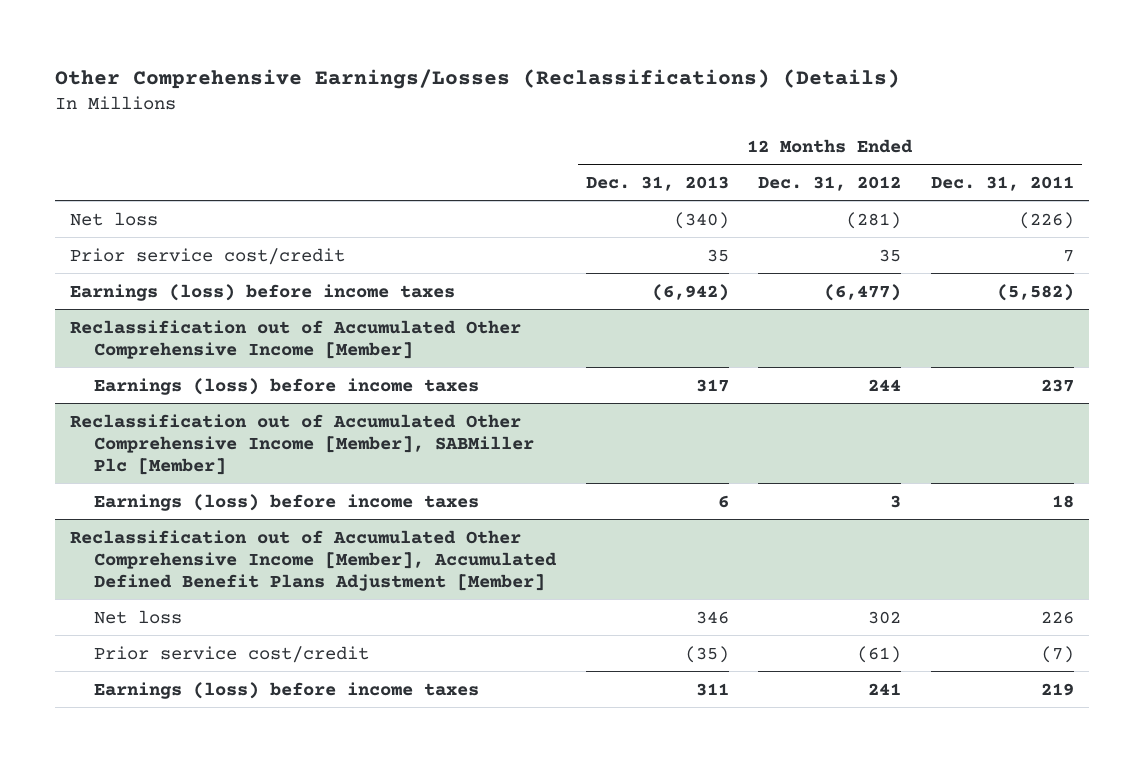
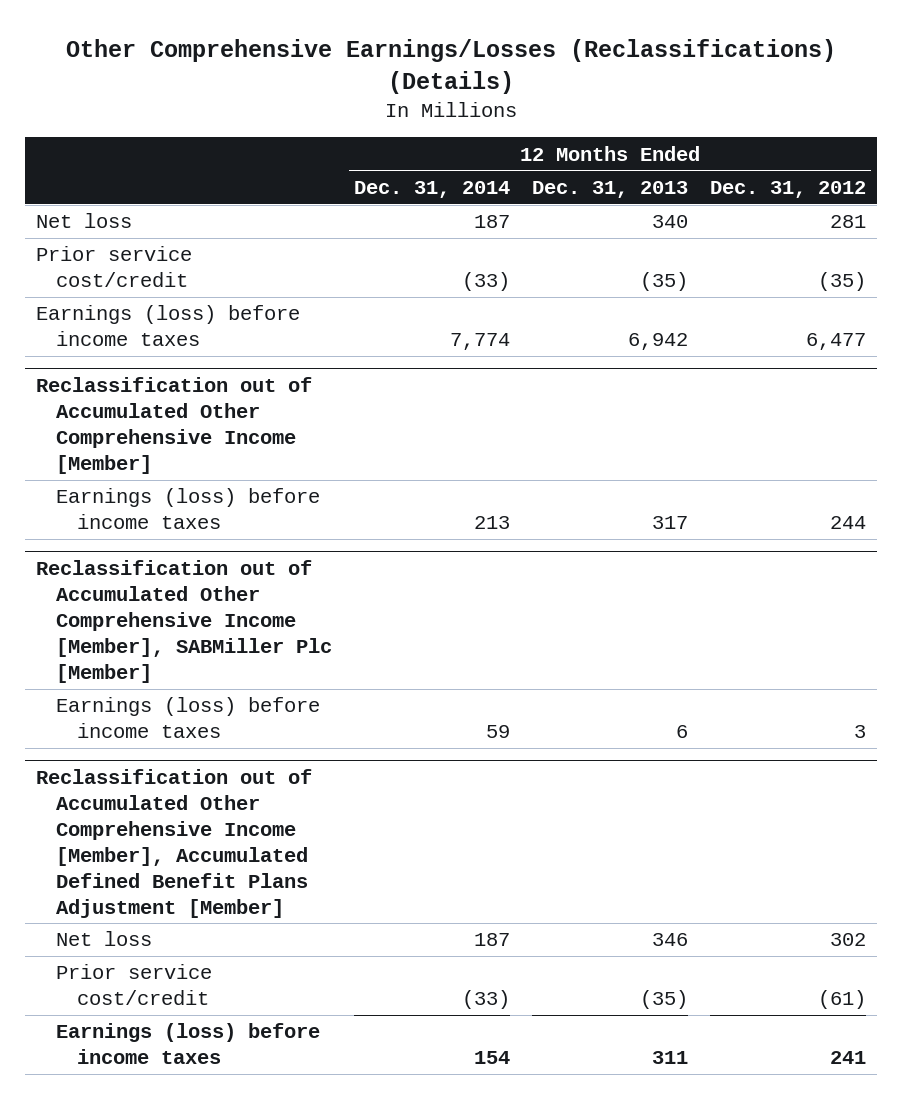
- | 12 Months Ended Dec. 31, 2013 | 12 Months Ended Dec. 31, 2012 | 12 Months Ended Dec. 31, 2011
+ | 12 Months Ended Dec. 31, 2014 | 12 Months Ended Dec. 31, 2013 | 12 Months Ended Dec. 31, 2012
- Net loss | (340) | (281) | (226)
- Prior service cost/credit | 35 | 35 | 7
- Earnings (loss) before income taxes | (6,942) | (6,477) | (5,582)
+ Net loss | 187 | 340 | 281
+ Prior service cost/credit | (33) | (35) | (35)
+ Earnings (loss) before income taxes | 7,774 | 6,942 | 6,477

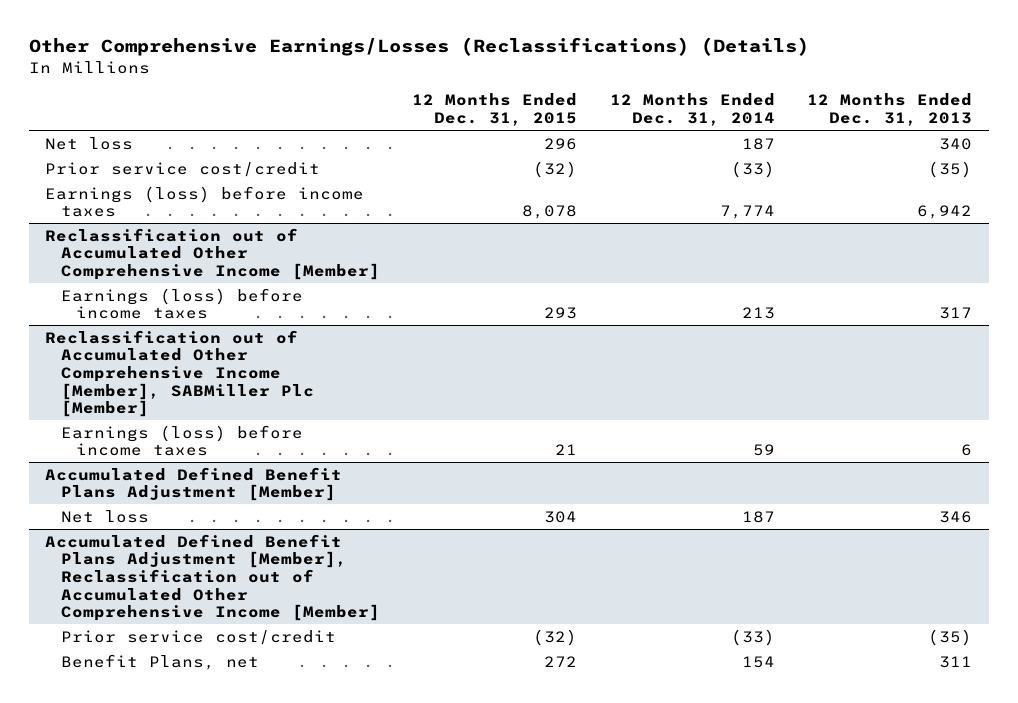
- | 12 Months Ended Dec. 31, 2014 | 12 Months Ended Dec. 31, 2013 | 12 Months Ended Dec. 31, 2012
+ | 12 Months Ended Dec. 31, 2015 | 12 Months Ended Dec. 31, 2014 | 12 Months Ended Dec. 31, 2013
- Reclassification out of Accumulated Other Comprehensive Income [Member], Accumulated Defined Benefit Plans Adjustment [Member]
+ Accumulated Defined Benefit Plans Adjustment [Member]
+ Accumulated Defined Benefit Plans Adjustment [Member], Reclassification out of Accumulated Other Comprehensive Income [Member]
- Earnings (loss) before income taxes | 154 | 311 | 241
+ Benefit Plans, net | 272 | 154 | 311

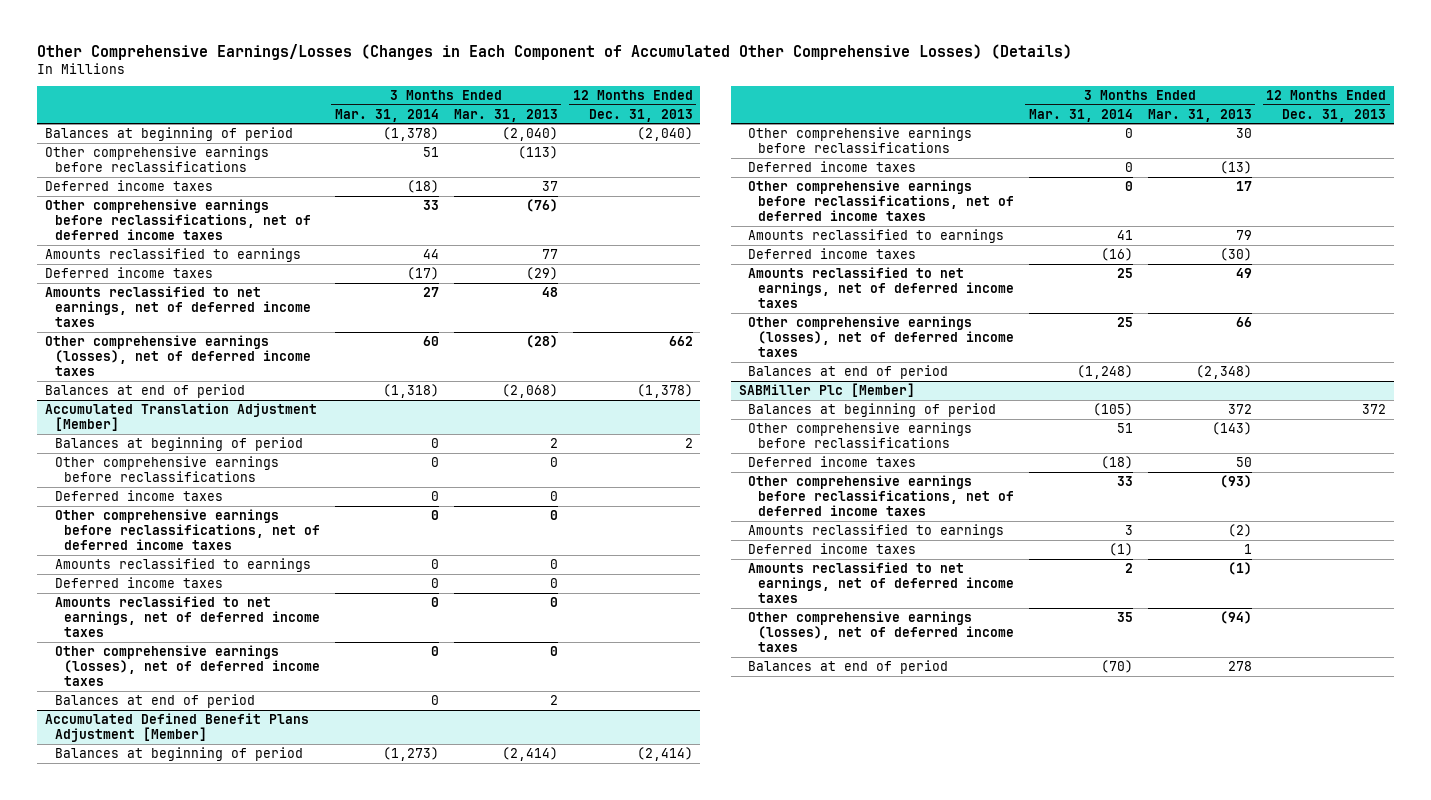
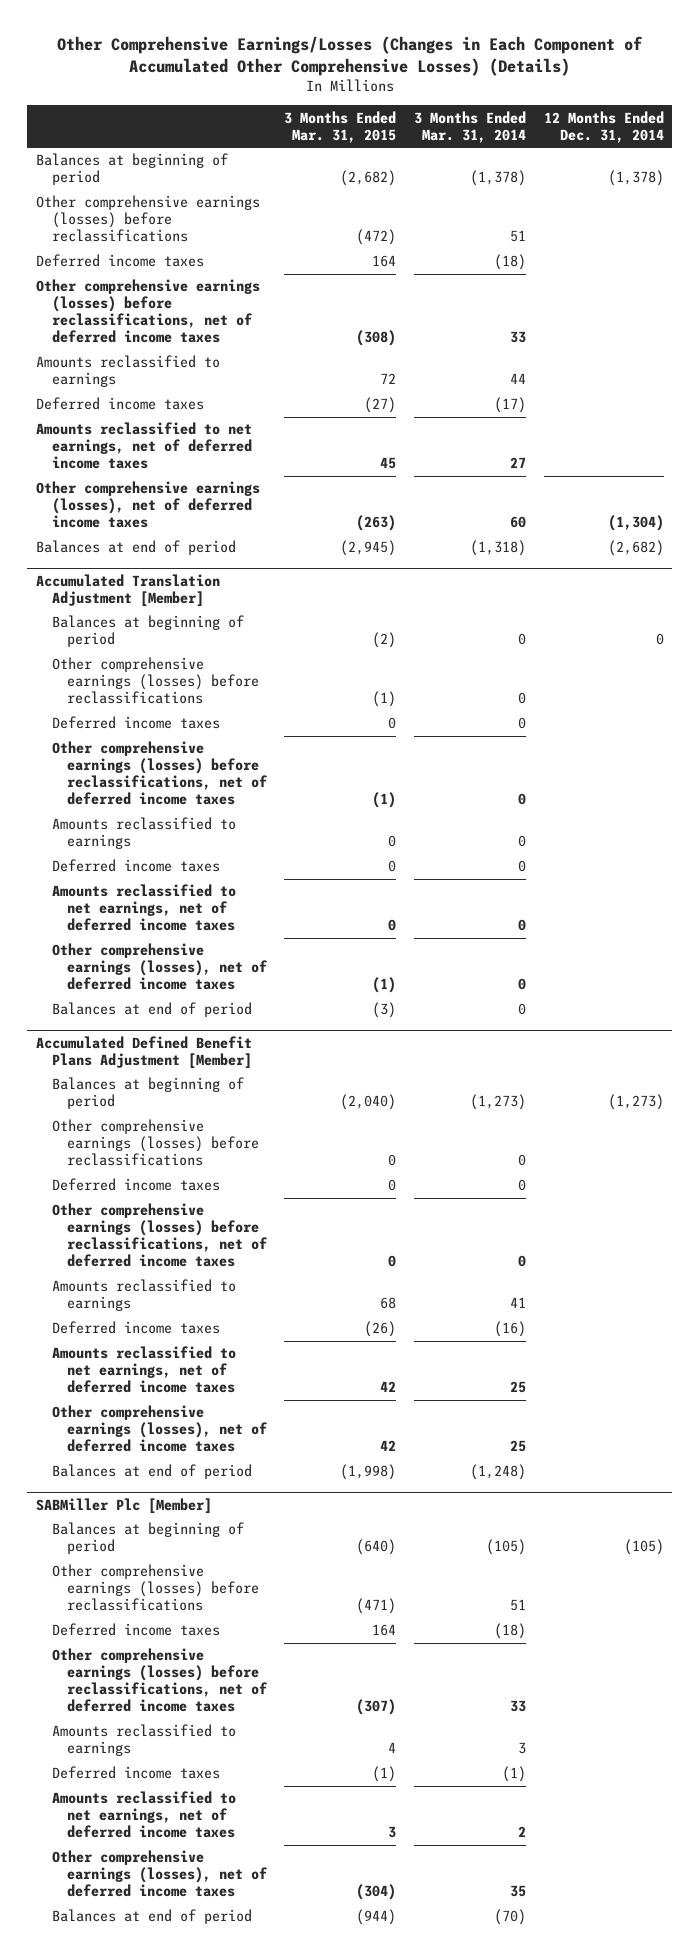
- | 3 Months Ended Mar. 31, 2014 | 3 Months Ended Mar. 31, 2013 | 12 Months Ended Dec. 31, 2013
+ | 3 Months Ended Mar. 31, 2015 | 3 Months Ended Mar. 31, 2014 | 12 Months Ended Dec. 31, 2014
- Other comprehensive earnings before reclassifications | 51 | (113) |
+ Other comprehensive earnings (losses) before reclassifications | (472) | 51 |
- Other comprehensive earnings before reclassifications, net of deferred income taxes | 33 | (76) |
+ Other comprehensive earnings (losses) before reclassifications, net of deferred income taxes | (308) | 33 |
@ Accumulated Translation Adjustment [Member]
- Other comprehensive earnings before reclassifications | 0 | 0 |
+ Other comprehensive earnings (losses) before reclassifications | (1) | 0 |
- Other comprehensive earnings before reclassifications, net of deferred income taxes | 0 | 0 |
+ Other comprehensive earnings (losses) before reclassifications, net of deferred income taxes | (1) | 0 |
@ Accumulated Defined Benefit Plans Adjustment [Member]
- Other comprehensive earnings before reclassifications | 0 | 30 |
+ Other comprehensive earnings (losses) before reclassifications | 0 | 0 |
- Other comprehensive earnings before reclassifications, net of deferred income taxes | 0 | 17 |
+ Other comprehensive earnings (losses) before reclassifications, net of deferred income taxes | 0 | 0 |
@ SABMiller Plc [Member]
- Other comprehensive earnings before reclassifications | 51 | (143) |
+ Other comprehensive earnings (losses) before reclassifications | (471) | 51 |
- Other comprehensive earnings before reclassifications, net of deferred income taxes | 33 | (93) |
+ Other comprehensive earnings (losses) before reclassifications, net of deferred income taxes | (307) | 33 |

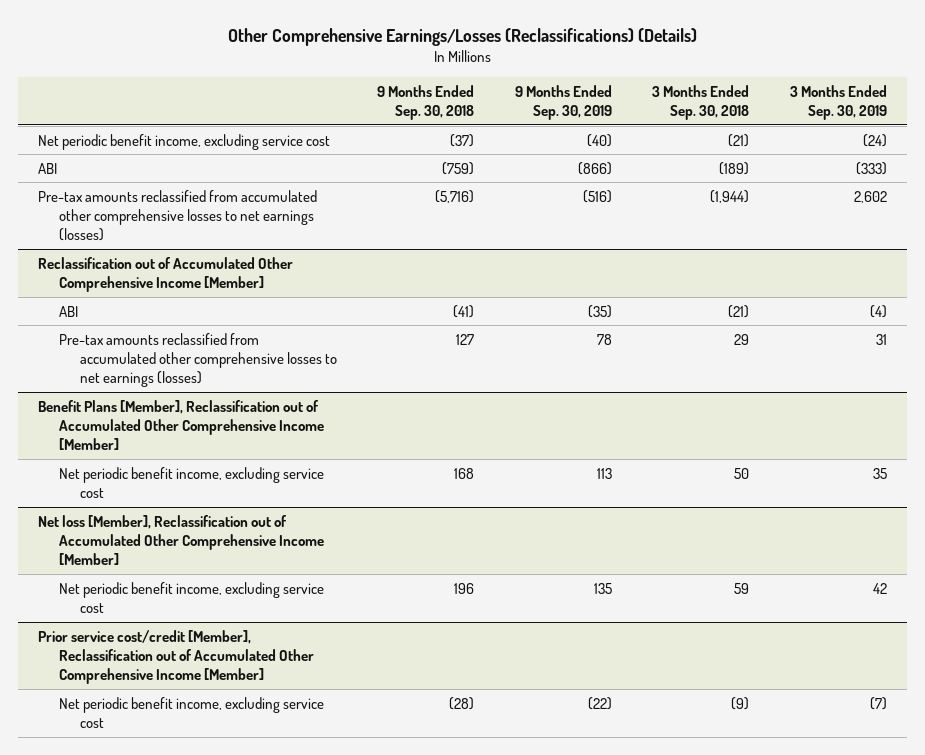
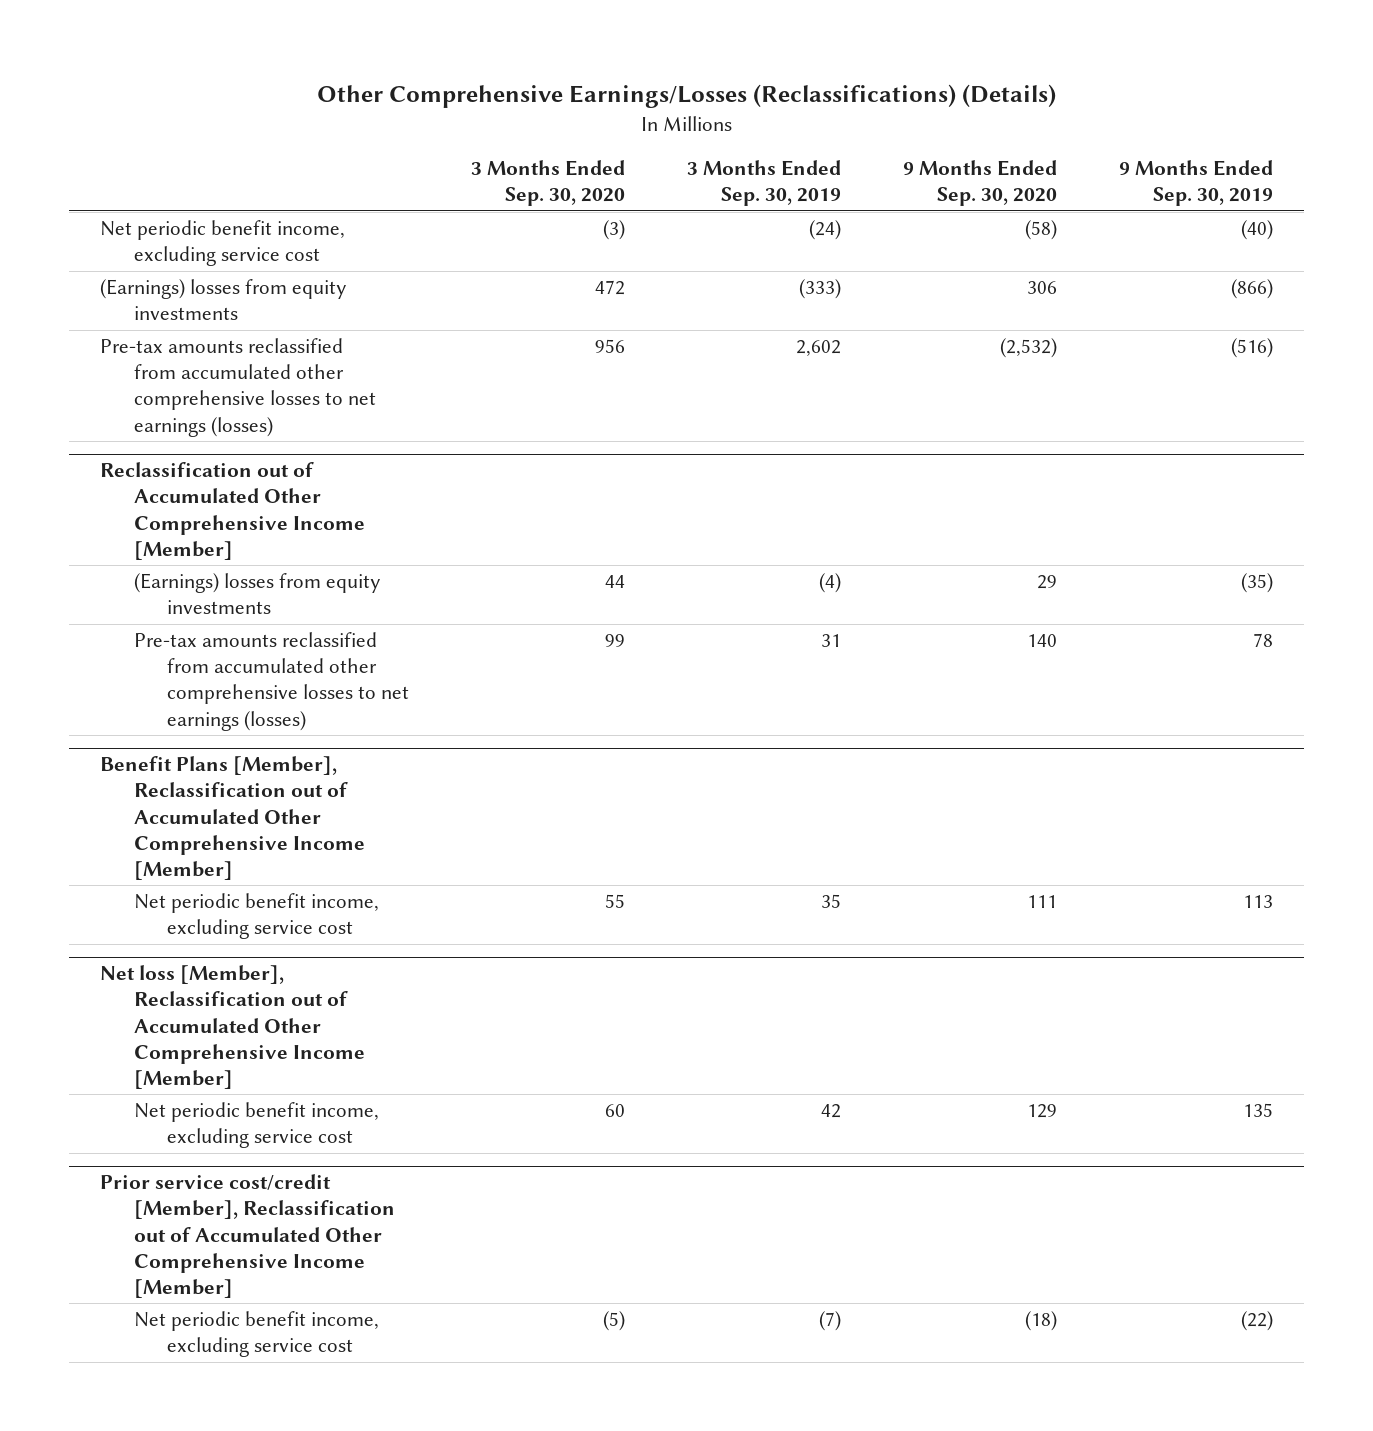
- | 9 Months Ended Sep. 30, 2018 | 9 Months Ended Sep. 30, 2019 | 3 Months Ended Sep. 30, 2018 | 3 Months Ended Sep. 30, 2019
+ | 3 Months Ended Sep. 30, 2020 | 3 Months Ended Sep. 30, 2019 | 9 Months Ended Sep. 30, 2020 | 9 Months Ended Sep. 30, 2019
- ABI | (759) | (866) | (189) | (333)
+ (Earnings) losses from equity investments | 472 | (333) | 306 | (866)
@ Reclassification out of Accumulated Other Comprehensive Income [Member]
- ABI | (41) | (35) | (21) | (4)
+ (Earnings) losses from equity investments | 44 | (4) | 29 | (35)

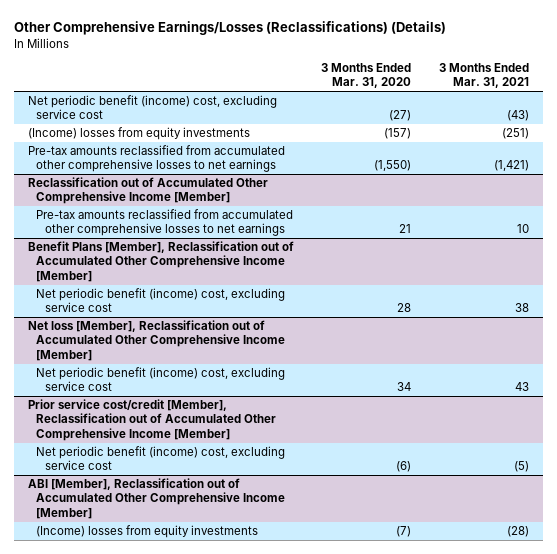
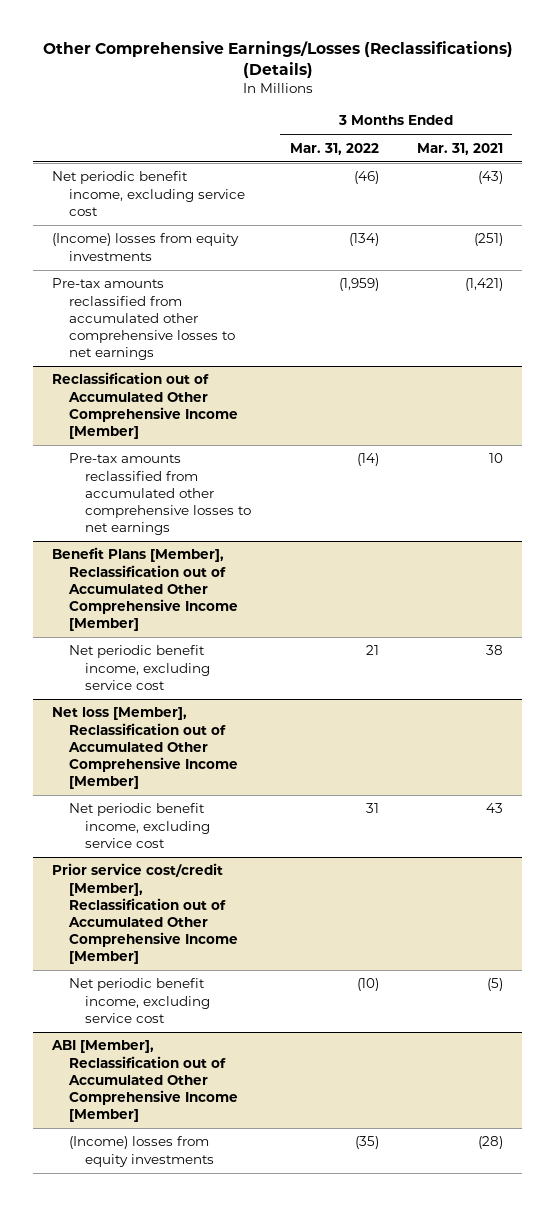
- | 3 Months Ended Mar. 31, 2020 | 3 Months Ended Mar. 31, 2021
+ | 3 Months Ended Mar. 31, 2022 | 3 Months Ended Mar. 31, 2021
- Net periodic benefit (income) cost, excluding service cost | (27) | (43)
+ Net periodic benefit income, excluding service cost | (46) | (43)
@ Benefit Plans [Member], Reclassification out of Accumulated Other Comprehensive Income [Member]
- Net periodic benefit (income) cost, excluding service cost | 28 | 38
+ Net periodic benefit income, excluding service cost | 21 | 38
@ Net loss [Member], Reclassification out of Accumulated Other Comprehensive Income [Member]
- Net periodic benefit (income) cost, excluding service cost | 34 | 43
+ Net periodic benefit income, excluding service cost | 31 | 43
@ Prior service cost/credit [Member], Reclassification out of Accumulated Other Comprehensive Income [Member]
- Net periodic benefit (income) cost, excluding service cost | (6) | (5)
+ Net periodic benefit income, excluding service cost | (10) | (5)

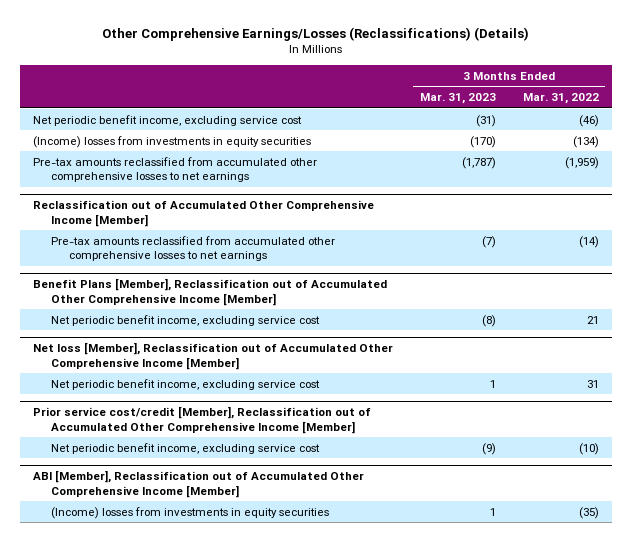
- | 3 Months Ended Mar. 31, 2022 | 3 Months Ended Mar. 31, 2021
+ | 3 Months Ended Mar. 31, 2023 | 3 Months Ended Mar. 31, 2022
- (Income) losses from equity investments | (134) | (251)
+ (Income) losses from investments in equity securities | (170) | (134)
@ ABI [Member], Reclassification out of Accumulated Other Comprehensive Income [Member]
- (Income) losses from equity investments | (35) | (28)
+ (Income) losses from investments in equity securities | 1 | (35)

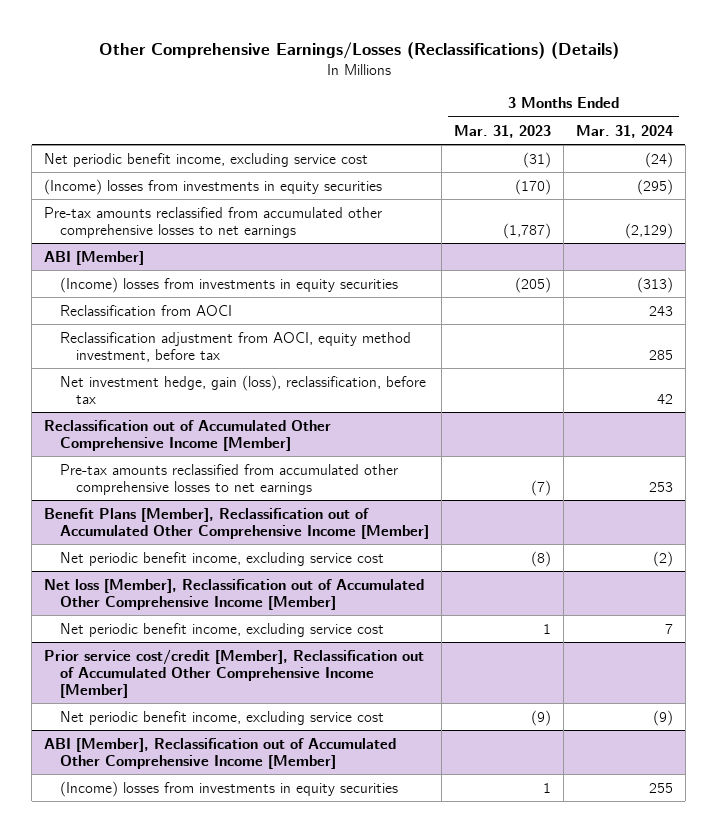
- | 3 Months Ended Mar. 31, 2023 | 3 Months Ended Mar. 31, 2022
+ | 3 Months Ended Mar. 31, 2023 | 3 Months Ended Mar. 31, 2024
+ ABI [Member]
+ (Income) losses from investments in equity securities | (205) | (313)
+ Reclassification from AOCI | | 243
+ Reclassification adjustment from AOCI, equity method investment, before tax | | 285
+ Net investment hedge, gain (loss), reclassification, before tax | | 42

